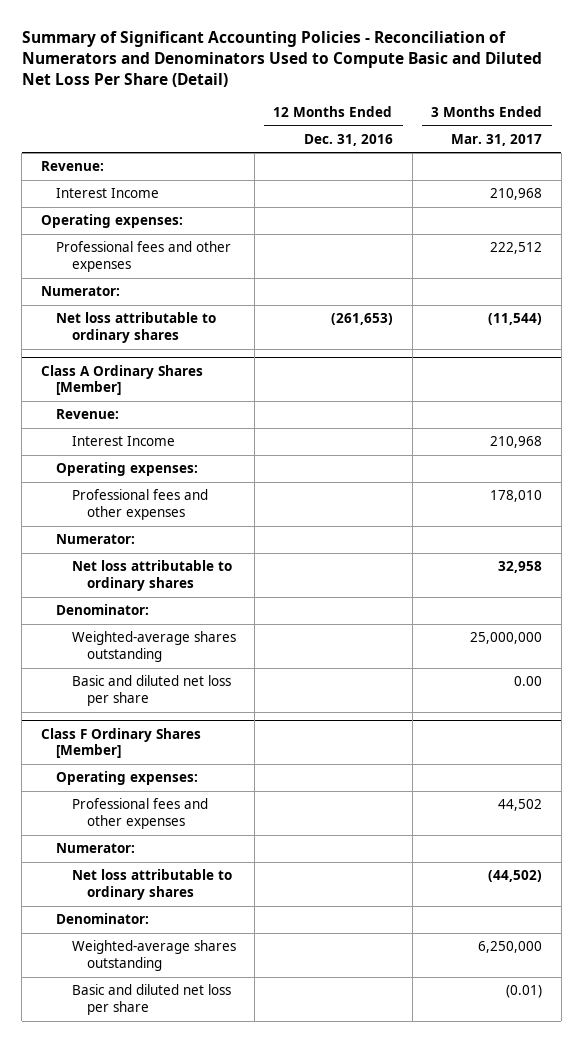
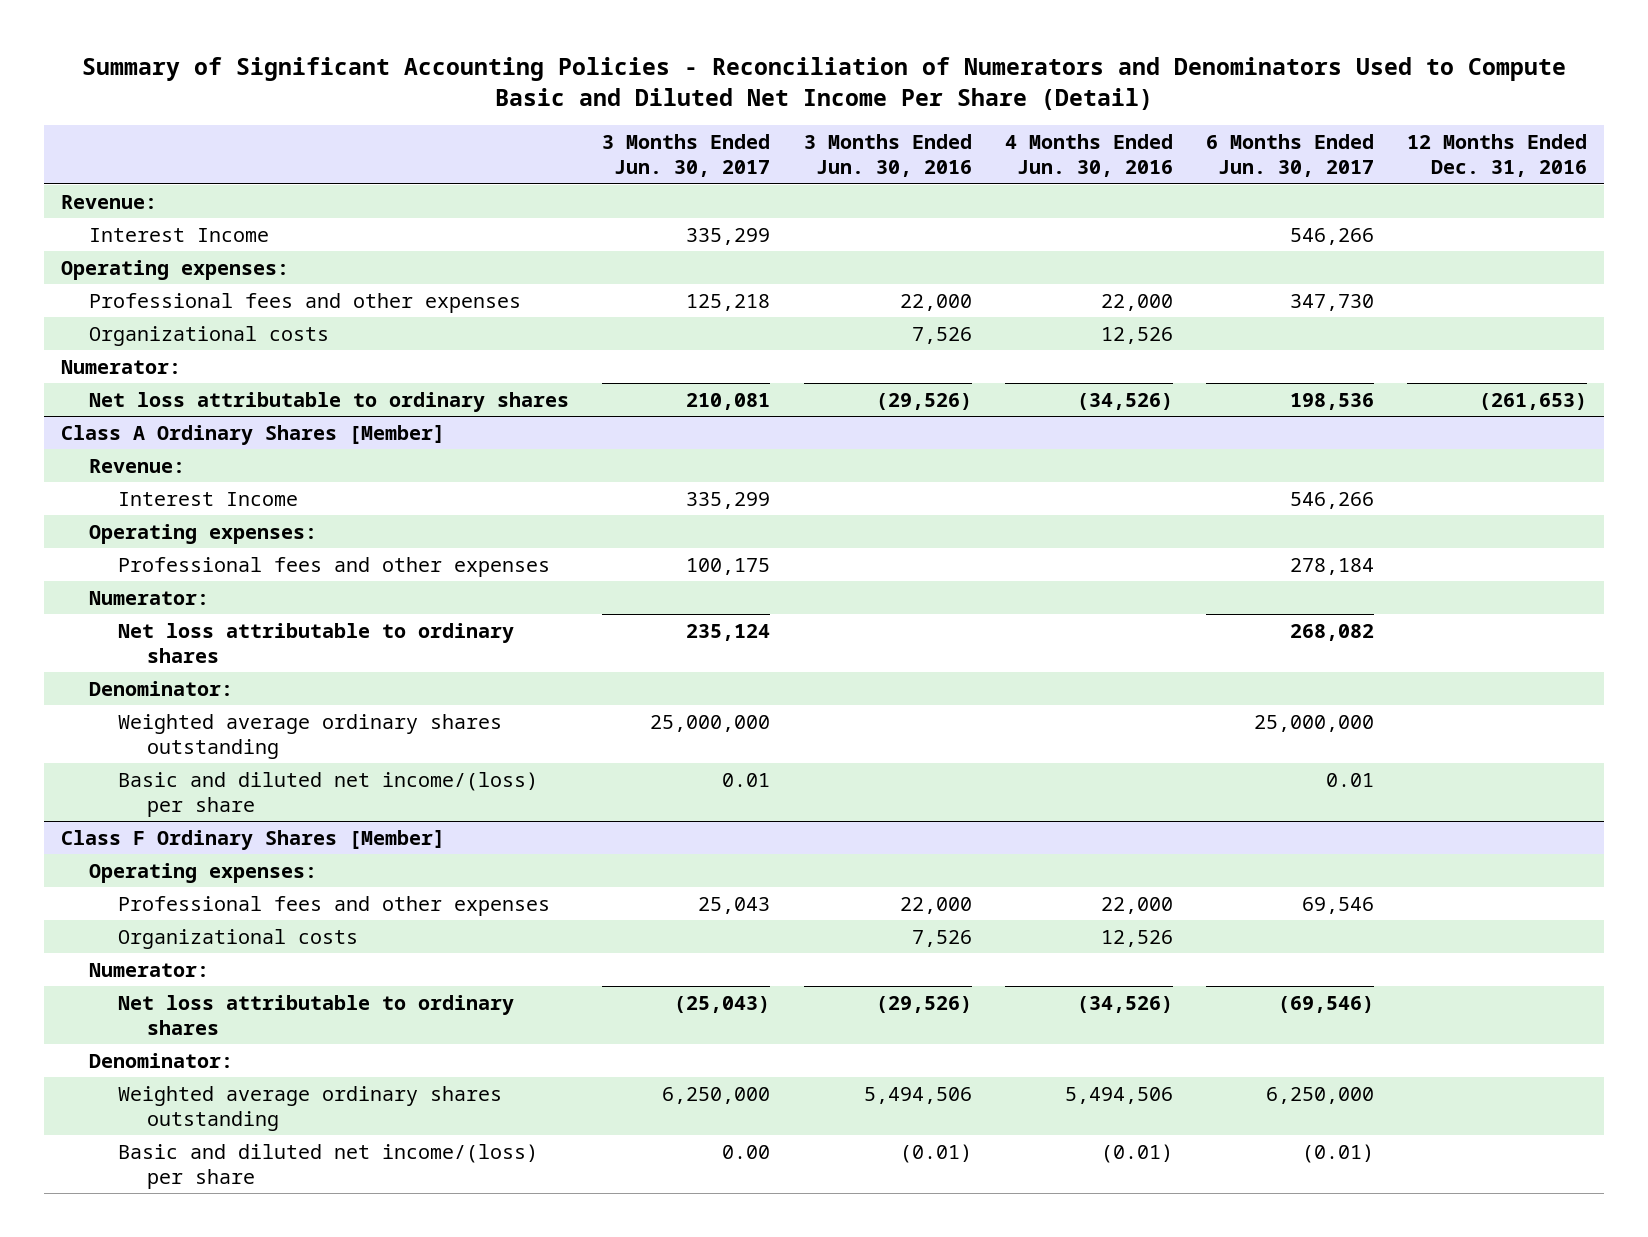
- Summary of Significant Accounting Policies - Reconciliation of Numerators and Denominators Used to Compute Basic and Diluted Net Loss Per Share (Detail)
+ Summary of Significant Accounting Policies - Reconciliation of Numerators and Denominators Used to Compute Basic and Diluted Net Income Per Share (Detail)
- | 12 Months Ended Dec. 31, 2016 | 3 Months Ended Mar. 31, 2017
+ | 3 Months Ended Jun. 30, 2017 | 3 Months Ended Jun. 30, 2016 | 4 Months Ended Jun. 30, 2016 | 6 Months Ended Jun. 30, 2017 | 12 Months Ended Dec. 31, 2016
+ Organizational costs | | 7,526 | 12,526 | |
@ Class A Ordinary Shares [Member]
- Weighted-average shares outstanding | | 25,000,000
- Basic and diluted net loss per share | | 0.00
+ Weighted average ordinary shares outstanding | 25,000,000 | | | 25,000,000 |
+ Basic and diluted net income/(loss) per share | 0.01 | | | 0.01 |
@ Class F Ordinary Shares [Member]
+ Organizational costs | | 7,526 | 12,526 | |
- Weighted-average shares outstanding | | 6,250,000
- Basic and diluted net loss per share | | (0.01)
+ Weighted average ordinary shares outstanding | 6,250,000 | 5,494,506 | 5,494,506 | 6,250,000 |
+ Basic and diluted net income/(loss) per share | 0.00 | (0.01) | (0.01) | (0.01) |

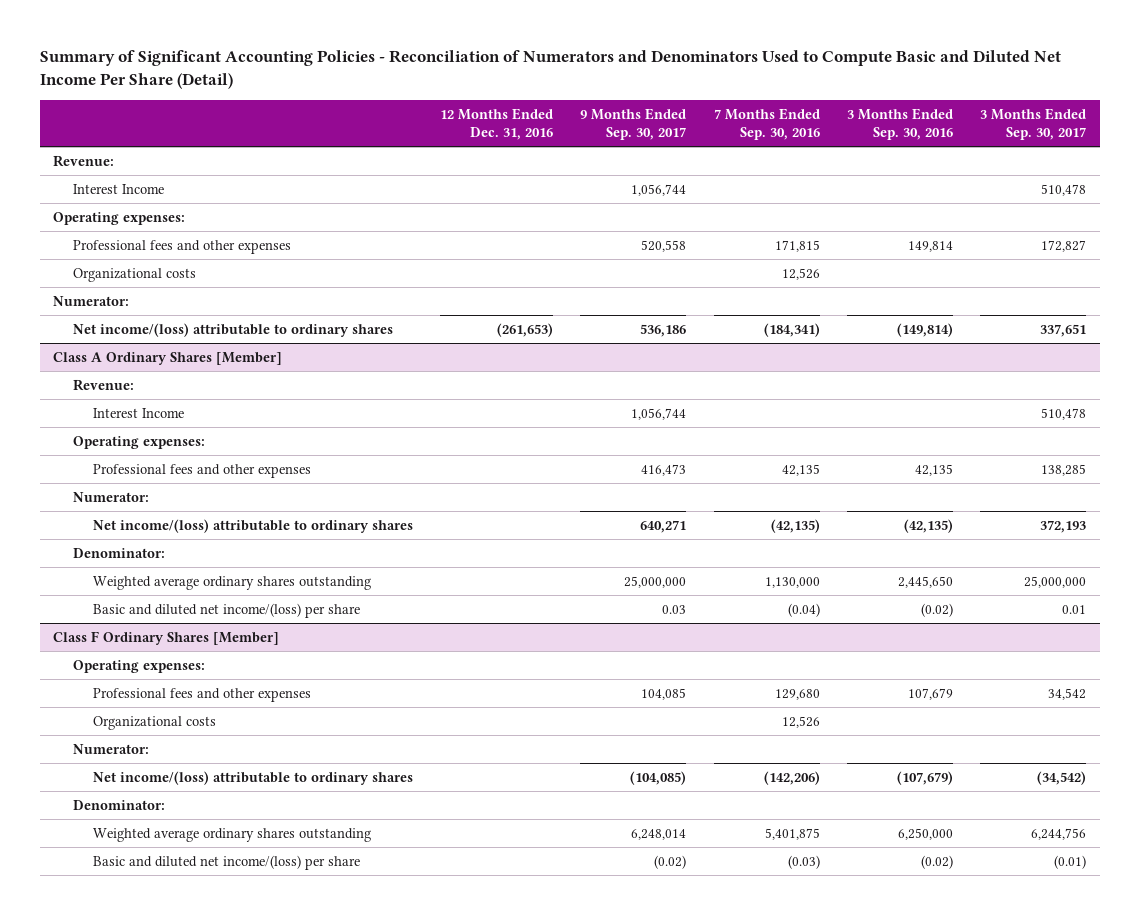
- | 3 Months Ended Jun. 30, 2017 | 3 Months Ended Jun. 30, 2016 | 4 Months Ended Jun. 30, 2016 | 6 Months Ended Jun. 30, 2017 | 12 Months Ended Dec. 31, 2016
+ | 12 Months Ended Dec. 31, 2016 | 9 Months Ended Sep. 30, 2017 | 7 Months Ended Sep. 30, 2016 | 3 Months Ended Sep. 30, 2016 | 3 Months Ended Sep. 30, 2017
- Net loss attributable to ordinary shares | 210,081 | (29,526) | (34,526) | 198,536 | (261,653)
+ Net income/(loss) attributable to ordinary shares | (261,653) | 536,186 | (184,341) | (149,814) | 337,651
@ Class A Ordinary Shares [Member]
- Net loss attributable to ordinary shares | 235,124 | | | 268,082 |
+ Net income/(loss) attributable to ordinary shares | | 640,271 | (42,135) | (42,135) | 372,193
@ Class F Ordinary Shares [Member]
- Net loss attributable to ordinary shares | (25,043) | (29,526) | (34,526) | (69,546) |
+ Net income/(loss) attributable to ordinary shares | | (104,085) | (142,206) | (107,679) | (34,542)

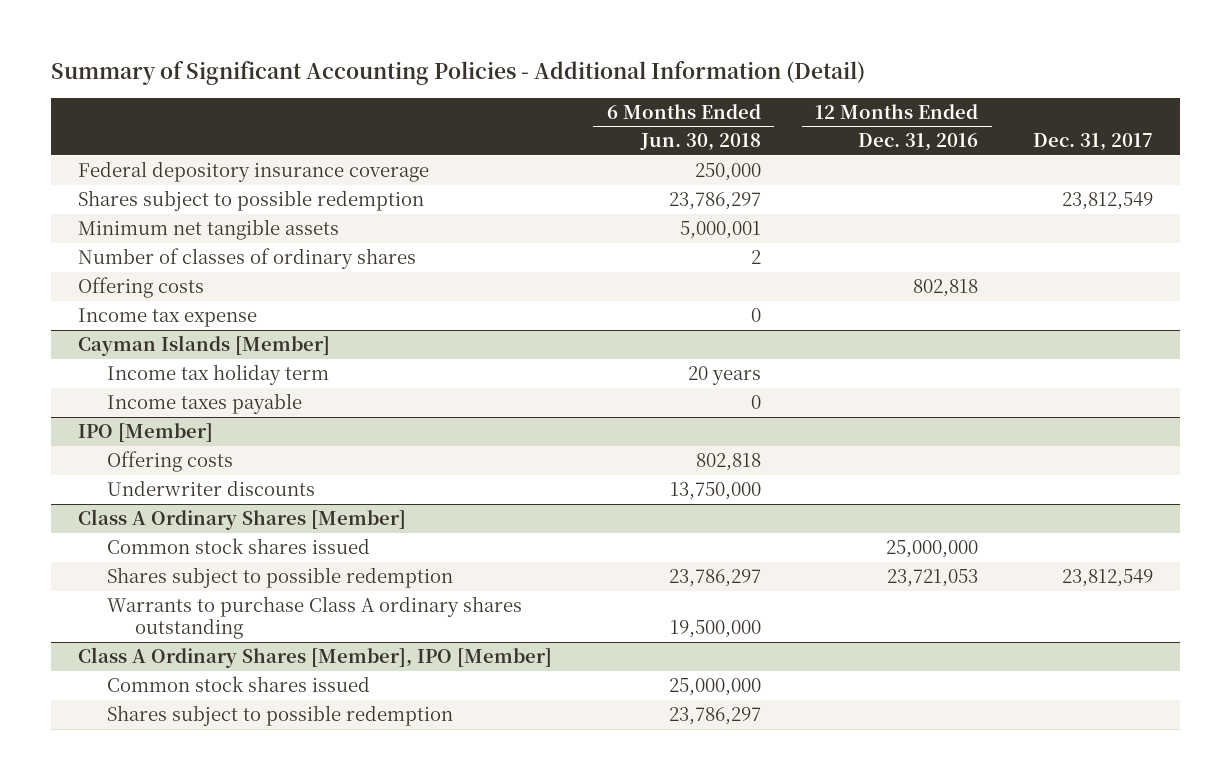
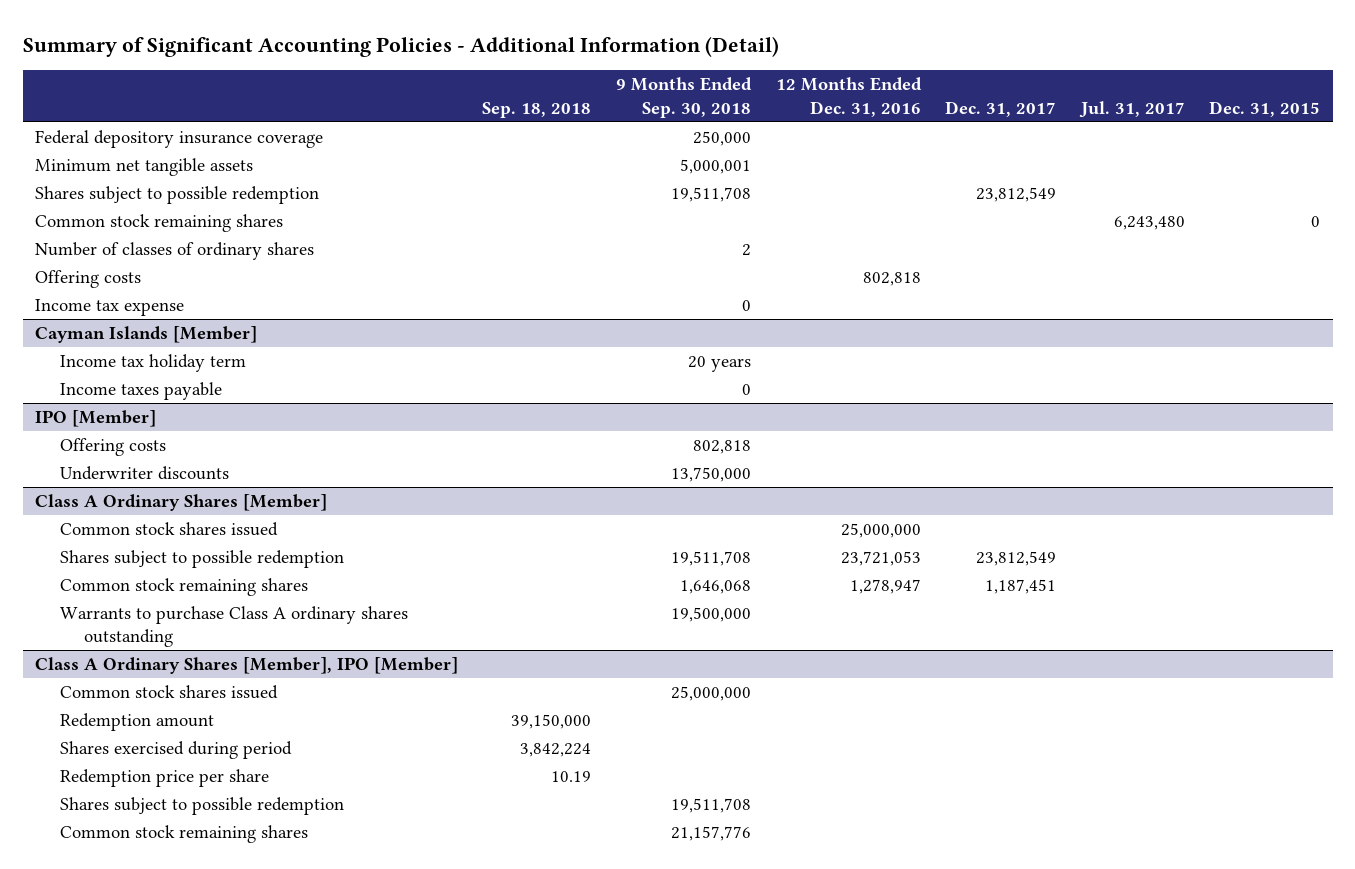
- | 6 Months Ended Jun. 30, 2018 | 12 Months Ended Dec. 31, 2016 | Dec. 31, 2017
+ | Sep. 18, 2018 | 9 Months Ended Sep. 30, 2018 | 12 Months Ended Dec. 31, 2016 | Dec. 31, 2017 | Jul. 31, 2017 | Dec. 31, 2015
moved down: Shares subject to possible redemption | | 19,511,708 | | 23,812,549 | |
+ Common stock remaining shares | | | | | 6,243,480 | 0
@ Class A Ordinary Shares [Member]
+ Common stock remaining shares | | 1,646,068 | 1,278,947 | 1,187,451 | |
@ Class A Ordinary Shares [Member], IPO [Member]
+ Redemption amount | 39,150,000 | | | | |
+ Shares exercised during period | 3,842,224 | | | | |
+ Redemption price per share | 10.19 | | | | |
+ Common stock remaining shares | | 21,157,776 | | | |

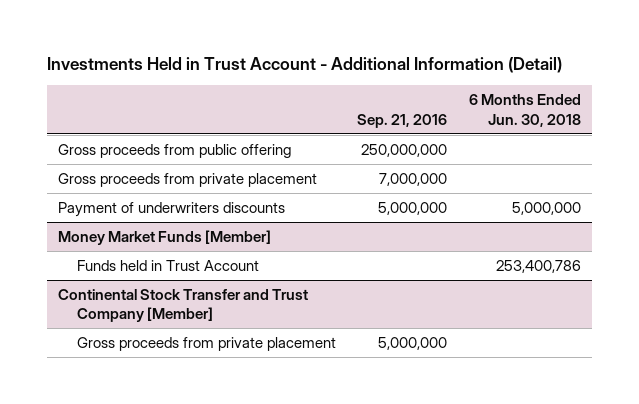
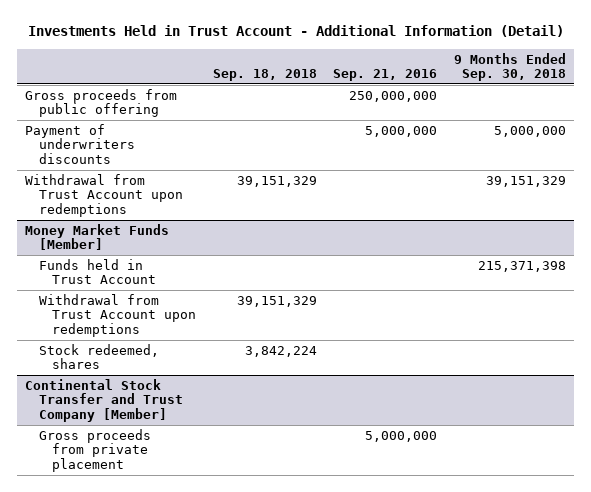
- | Sep. 21, 2016 | 6 Months Ended Jun. 30, 2018
+ | Sep. 18, 2018 | Sep. 21, 2016 | 9 Months Ended Sep. 30, 2018
- Gross proceeds from private placement | 7,000,000 |
+ Withdrawal from Trust Account upon redemptions | 39,151,329 | | 39,151,329
@ Money Market Funds [Member]
+ Withdrawal from Trust Account upon redemptions | 39,151,329 | |
+ Stock redeemed, shares | 3,842,224 | |

